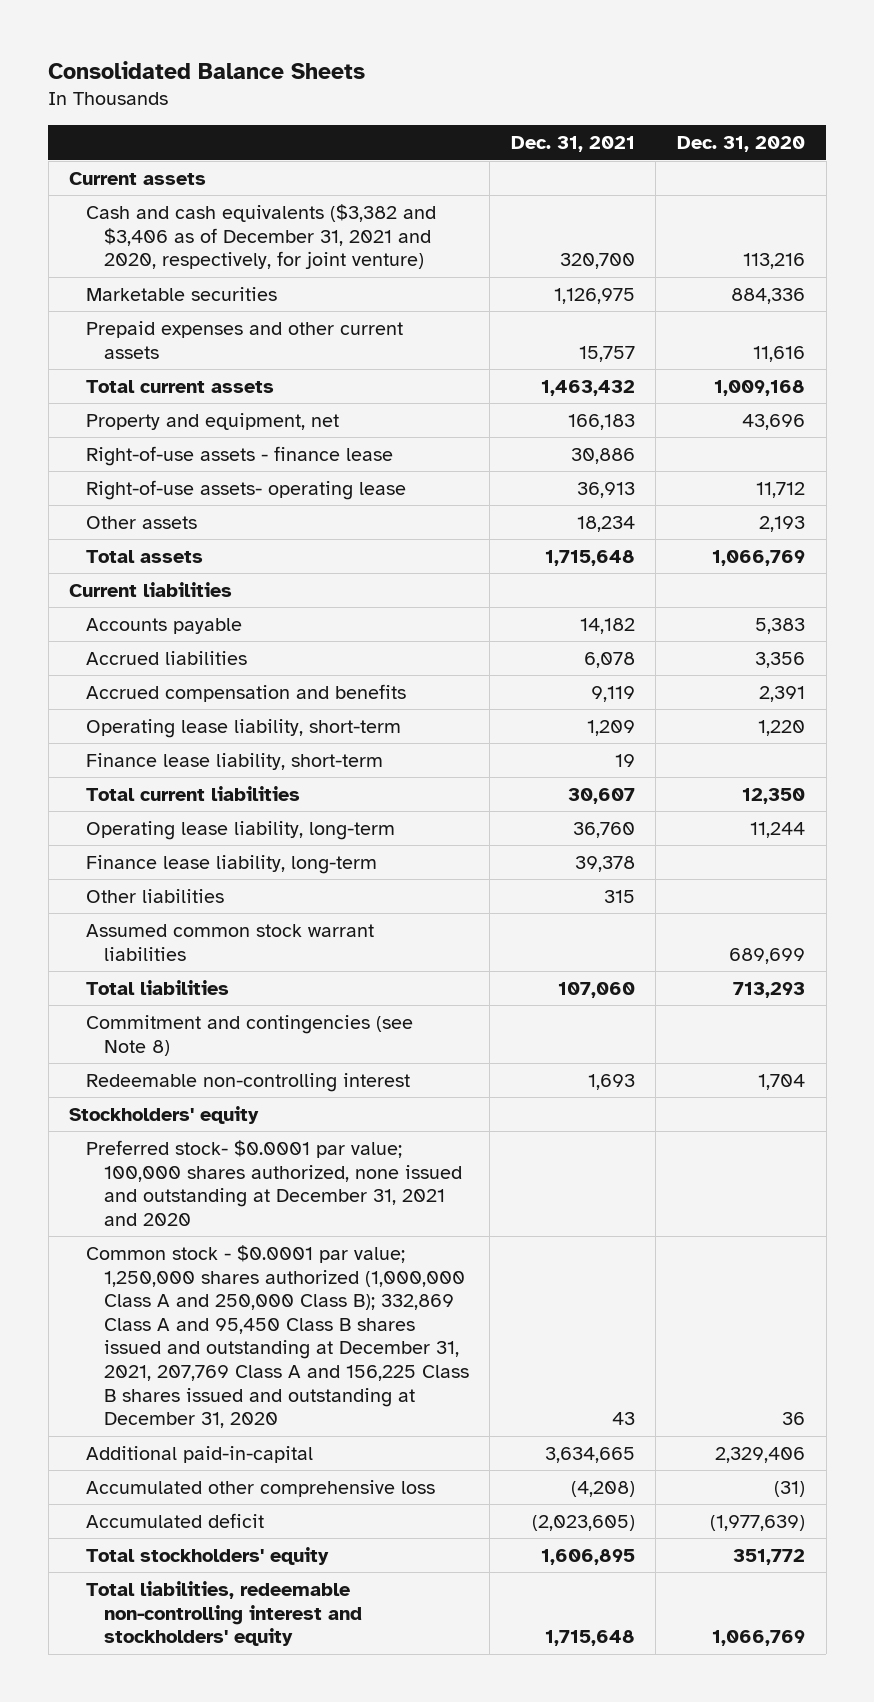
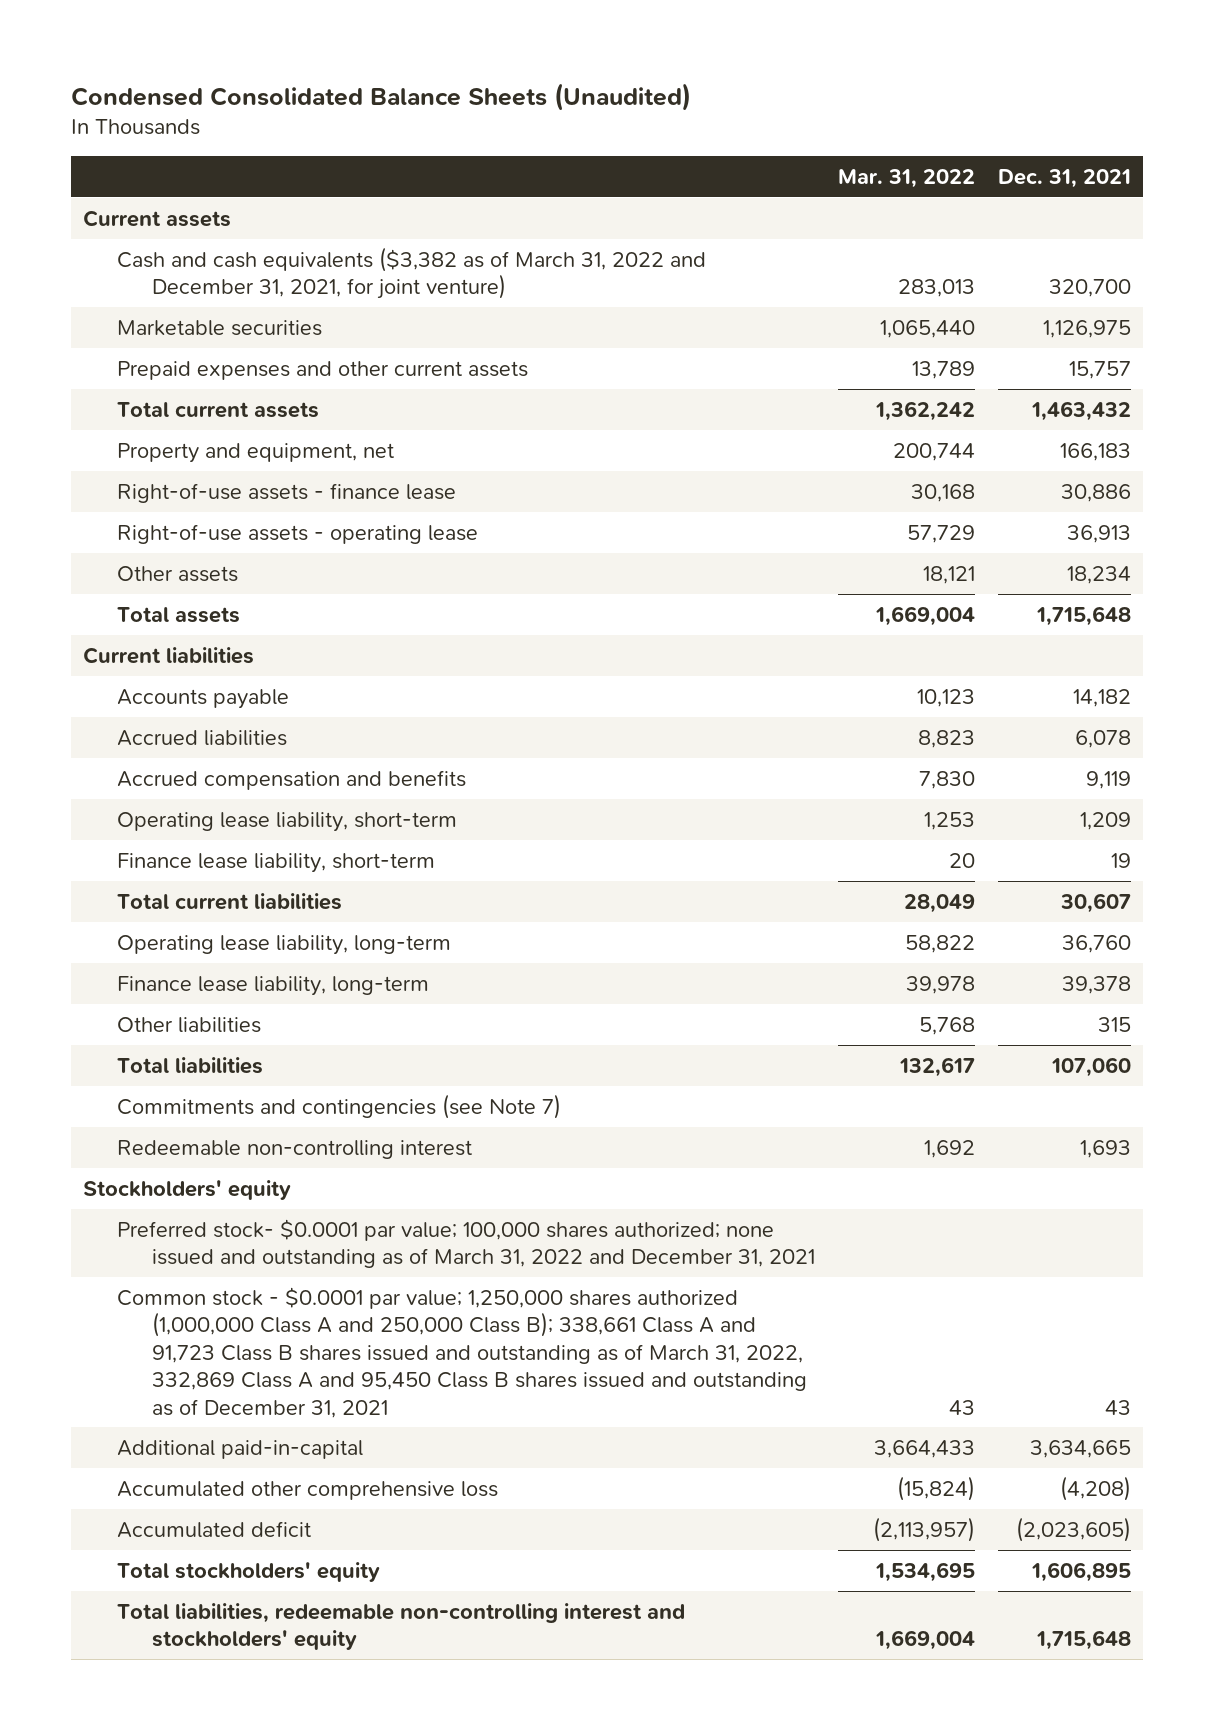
- Consolidated Balance Sheets
+ Condensed Consolidated Balance Sheets (Unaudited)
- | Dec. 31, 2021 | Dec. 31, 2020
+ | Mar. 31, 2022 | Dec. 31, 2021
- Cash and cash equivalents ($3,382 and $3,406 as of December 31, 2021 and 2020, respectively, for joint venture) | 320,700 | 113,216
+ Cash and cash equivalents ($3,382 as of March 31, 2022 and December 31, 2021, for joint venture) | 283,013 | 320,700
- Right-of-use assets- operating lease | 36,913 | 11,712
+ Right-of-use assets - operating lease | 57,729 | 36,913
- Assumed common stock warrant liabilities | | 689,699
- Commitment and contingencies (see Note 8)
+ Commitments and contingencies (see Note 7)
- Preferred stock- $0.0001 par value; 100,000 shares authorized, none issued and outstanding at December 31, 2021 and 2020
- Common stock - $0.0001 par value; 1,250,000 shares authorized (1,000,000 Class A and 250,000 Class B); 332,869 Class A and 95,450 Class B shares issued and outstanding at December 31, 2021, 207,769 Class A and 156,225 Class B shares issued and outstanding at December 31, 2020 | 43 | 36
+ Preferred stock- $0.0001 par value; 100,000 shares authorized; none issued and outstanding as of March 31, 2022 and December 31, 2021
+ Common stock - $0.0001 par value; 1,250,000 shares authorized (1,000,000 Class A and 250,000 Class B); 338,661 Class A and 91,723 Class B shares issued and outstanding as of March 31, 2022, 332,869 Class A and 95,450 Class B shares issued and outstanding as of December 31, 2021 | 43 | 43

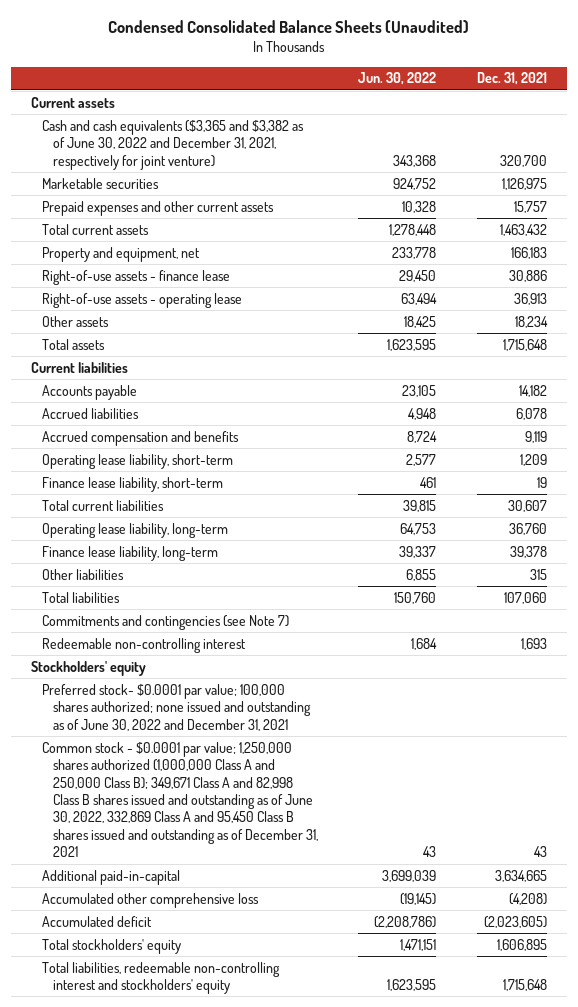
- | Mar. 31, 2022 | Dec. 31, 2021
+ | Jun. 30, 2022 | Dec. 31, 2021
- Cash and cash equivalents ($3,382 as of March 31, 2022 and December 31, 2021, for joint venture) | 283,013 | 320,700
+ Cash and cash equivalents ($3,365 and $3,382 as of June 30, 2022 and December 31, 2021, respectively for joint venture) | 343,368 | 320,700
- Preferred stock- $0.0001 par value; 100,000 shares authorized; none issued and outstanding as of March 31, 2022 and December 31, 2021
- Common stock - $0.0001 par value; 1,250,000 shares authorized (1,000,000 Class A and 250,000 Class B); 338,661 Class A and 91,723 Class B shares issued and outstanding as of March 31, 2022, 332,869 Class A and 95,450 Class B shares issued and outstanding as of December 31, 2021 | 43 | 43
+ Preferred stock- $0.0001 par value; 100,000 shares authorized; none issued and outstanding as of June 30, 2022 and December 31, 2021
+ Common stock - $0.0001 par value; 1,250,000 shares authorized (1,000,000 Class A and 250,000 Class B); 349,671 Class A and 82,998 Class B shares issued and outstanding as of June 30, 2022, 332,869 Class A and 95,450 Class B shares issued and outstanding as of December 31, 2021 | 43 | 43

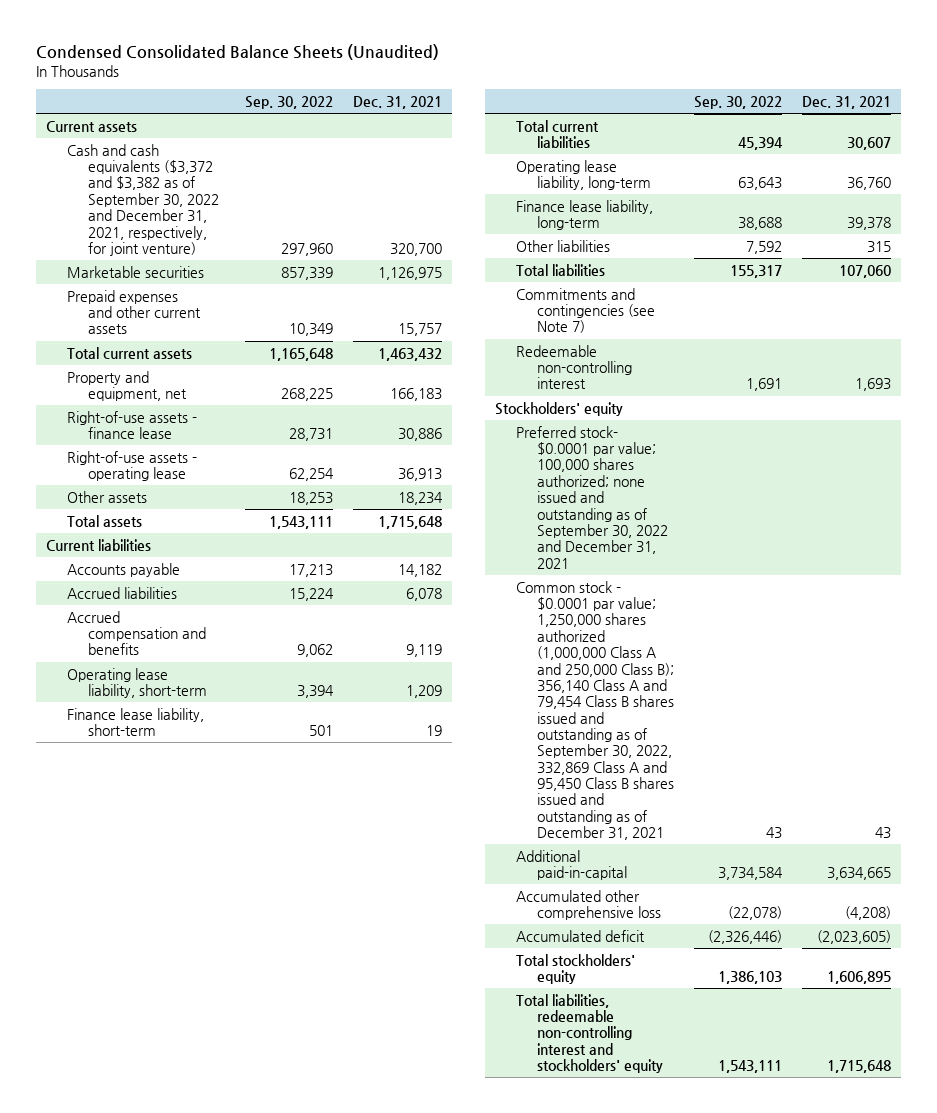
- | Jun. 30, 2022 | Dec. 31, 2021
+ | Sep. 30, 2022 | Dec. 31, 2021
- Cash and cash equivalents ($3,365 and $3,382 as of June 30, 2022 and December 31, 2021, respectively for joint venture) | 343,368 | 320,700
+ Cash and cash equivalents ($3,372 and $3,382 as of September 30, 2022 and December 31, 2021, respectively, for joint venture) | 297,960 | 320,700
- Preferred stock- $0.0001 par value; 100,000 shares authorized; none issued and outstanding as of June 30, 2022 and December 31, 2021
- Common stock - $0.0001 par value; 1,250,000 shares authorized (1,000,000 Class A and 250,000 Class B); 349,671 Class A and 82,998 Class B shares issued and outstanding as of June 30, 2022, 332,869 Class A and 95,450 Class B shares issued and outstanding as of December 31, 2021 | 43 | 43
+ Preferred stock- $0.0001 par value; 100,000 shares authorized; none issued and outstanding as of September 30, 2022 and December 31, 2021
+ Common stock - $0.0001 par value; 1,250,000 shares authorized (1,000,000 Class A and 250,000 Class B); 356,140 Class A and 79,454 Class B shares issued and outstanding as of September 30, 2022, 332,869 Class A and 95,450 Class B shares issued and outstanding as of December 31, 2021 | 43 | 43

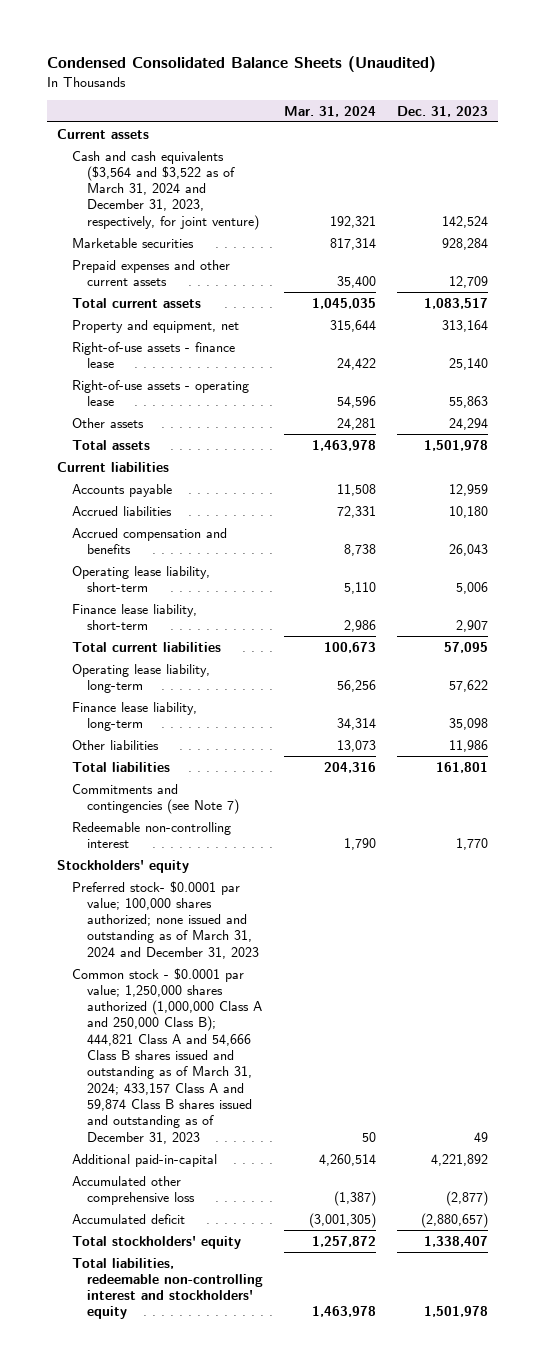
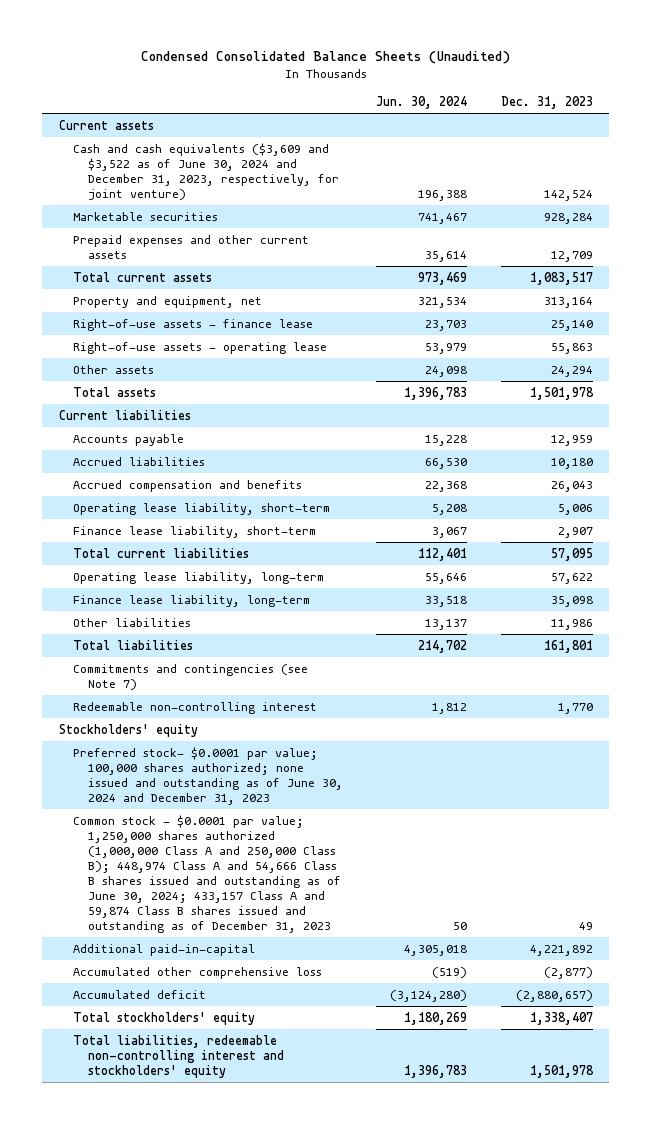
- | Mar. 31, 2024 | Dec. 31, 2023
+ | Jun. 30, 2024 | Dec. 31, 2023
- Cash and cash equivalents ($3,564 and $3,522 as of March 31, 2024 and December 31, 2023, respectively, for joint venture) | 192,321 | 142,524
+ Cash and cash equivalents ($3,609 and $3,522 as of June 30, 2024 and December 31, 2023, respectively, for joint venture) | 196,388 | 142,524
- Preferred stock- $0.0001 par value; 100,000 shares authorized; none issued and outstanding as of March 31, 2024 and December 31, 2023
- Common stock - $0.0001 par value; 1,250,000 shares authorized (1,000,000 Class A and 250,000 Class B); 444,821 Class A and 54,666 Class B shares issued and outstanding as of March 31, 2024; 433,157 Class A and 59,874 Class B shares issued and outstanding as of December 31, 2023 | 50 | 49
+ Preferred stock- $0.0001 par value; 100,000 shares authorized; none issued and outstanding as of June 30, 2024 and December 31, 2023
+ Common stock - $0.0001 par value; 1,250,000 shares authorized (1,000,000 Class A and 250,000 Class B); 448,974 Class A and 54,666 Class B shares issued and outstanding as of June 30, 2024; 433,157 Class A and 59,874 Class B shares issued and outstanding as of December 31, 2023 | 50 | 49

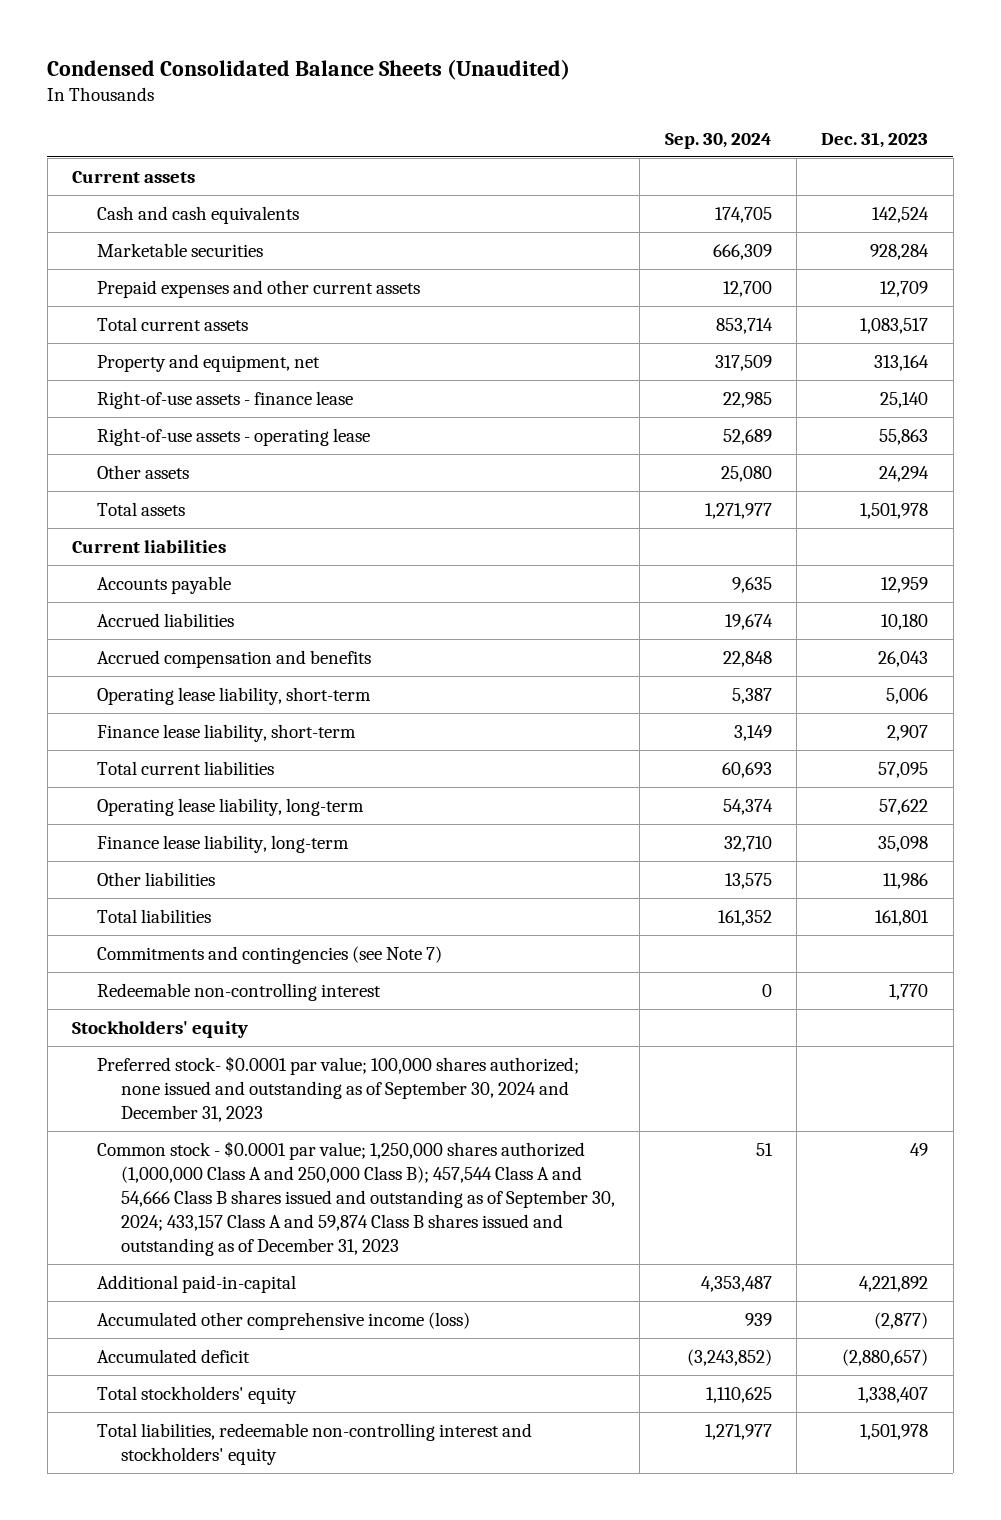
- | Jun. 30, 2024 | Dec. 31, 2023
+ | Sep. 30, 2024 | Dec. 31, 2023
- Cash and cash equivalents ($3,609 and $3,522 as of June 30, 2024 and December 31, 2023, respectively, for joint venture) | 196,388 | 142,524
+ Cash and cash equivalents | 174,705 | 142,524
- Preferred stock- $0.0001 par value; 100,000 shares authorized; none issued and outstanding as of June 30, 2024 and December 31, 2023
- Common stock - $0.0001 par value; 1,250,000 shares authorized (1,000,000 Class A and 250,000 Class B); 448,974 Class A and 54,666 Class B shares issued and outstanding as of June 30, 2024; 433,157 Class A and 59,874 Class B shares issued and outstanding as of December 31, 2023 | 50 | 49
+ Preferred stock- $0.0001 par value; 100,000 shares authorized; none issued and outstanding as of September 30, 2024 and December 31, 2023
+ Common stock - $0.0001 par value; 1,250,000 shares authorized (1,000,000 Class A and 250,000 Class B); 457,544 Class A and 54,666 Class B shares issued and outstanding as of September 30, 2024; 433,157 Class A and 59,874 Class B shares issued and outstanding as of December 31, 2023 | 51 | 49
- Accumulated other comprehensive loss | (519) | (2,877)
+ Accumulated other comprehensive income (loss) | 939 | (2,877)

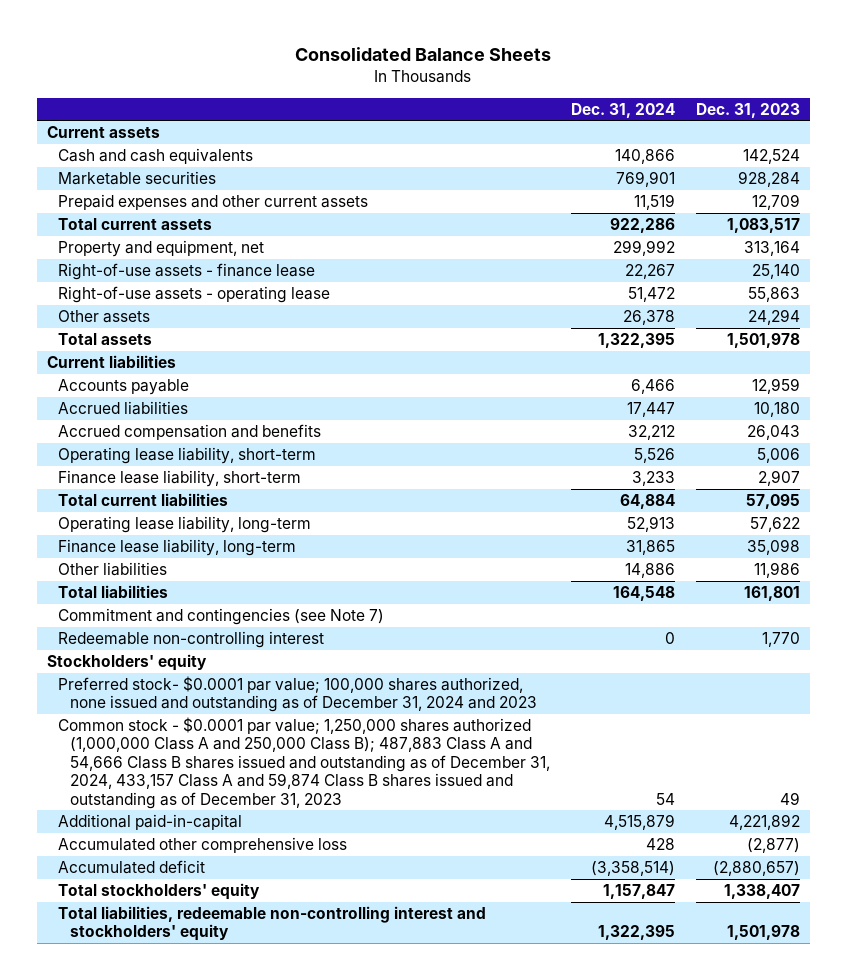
- Condensed Consolidated Balance Sheets (Unaudited)
+ Consolidated Balance Sheets
- | Sep. 30, 2024 | Dec. 31, 2023
+ | Dec. 31, 2024 | Dec. 31, 2023
- Commitments and contingencies (see Note 7)
+ Commitment and contingencies (see Note 7)
- Preferred stock- $0.0001 par value; 100,000 shares authorized; none issued and outstanding as of September 30, 2024 and December 31, 2023
- Common stock - $0.0001 par value; 1,250,000 shares authorized (1,000,000 Class A and 250,000 Class B); 457,544 Class A and 54,666 Class B shares issued and outstanding as of September 30, 2024; 433,157 Class A and 59,874 Class B shares issued and outstanding as of December 31, 2023 | 51 | 49
+ Preferred stock- $0.0001 par value; 100,000 shares authorized, none issued and outstanding as of December 31, 2024 and 2023
+ Common stock - $0.0001 par value; 1,250,000 shares authorized (1,000,000 Class A and 250,000 Class B); 487,883 Class A and 54,666 Class B shares issued and outstanding as of December 31, 2024, 433,157 Class A and 59,874 Class B shares issued and outstanding as of December 31, 2023 | 54 | 49
- Accumulated other comprehensive income (loss) | 939 | (2,877)
+ Accumulated other comprehensive loss | 428 | (2,877)

